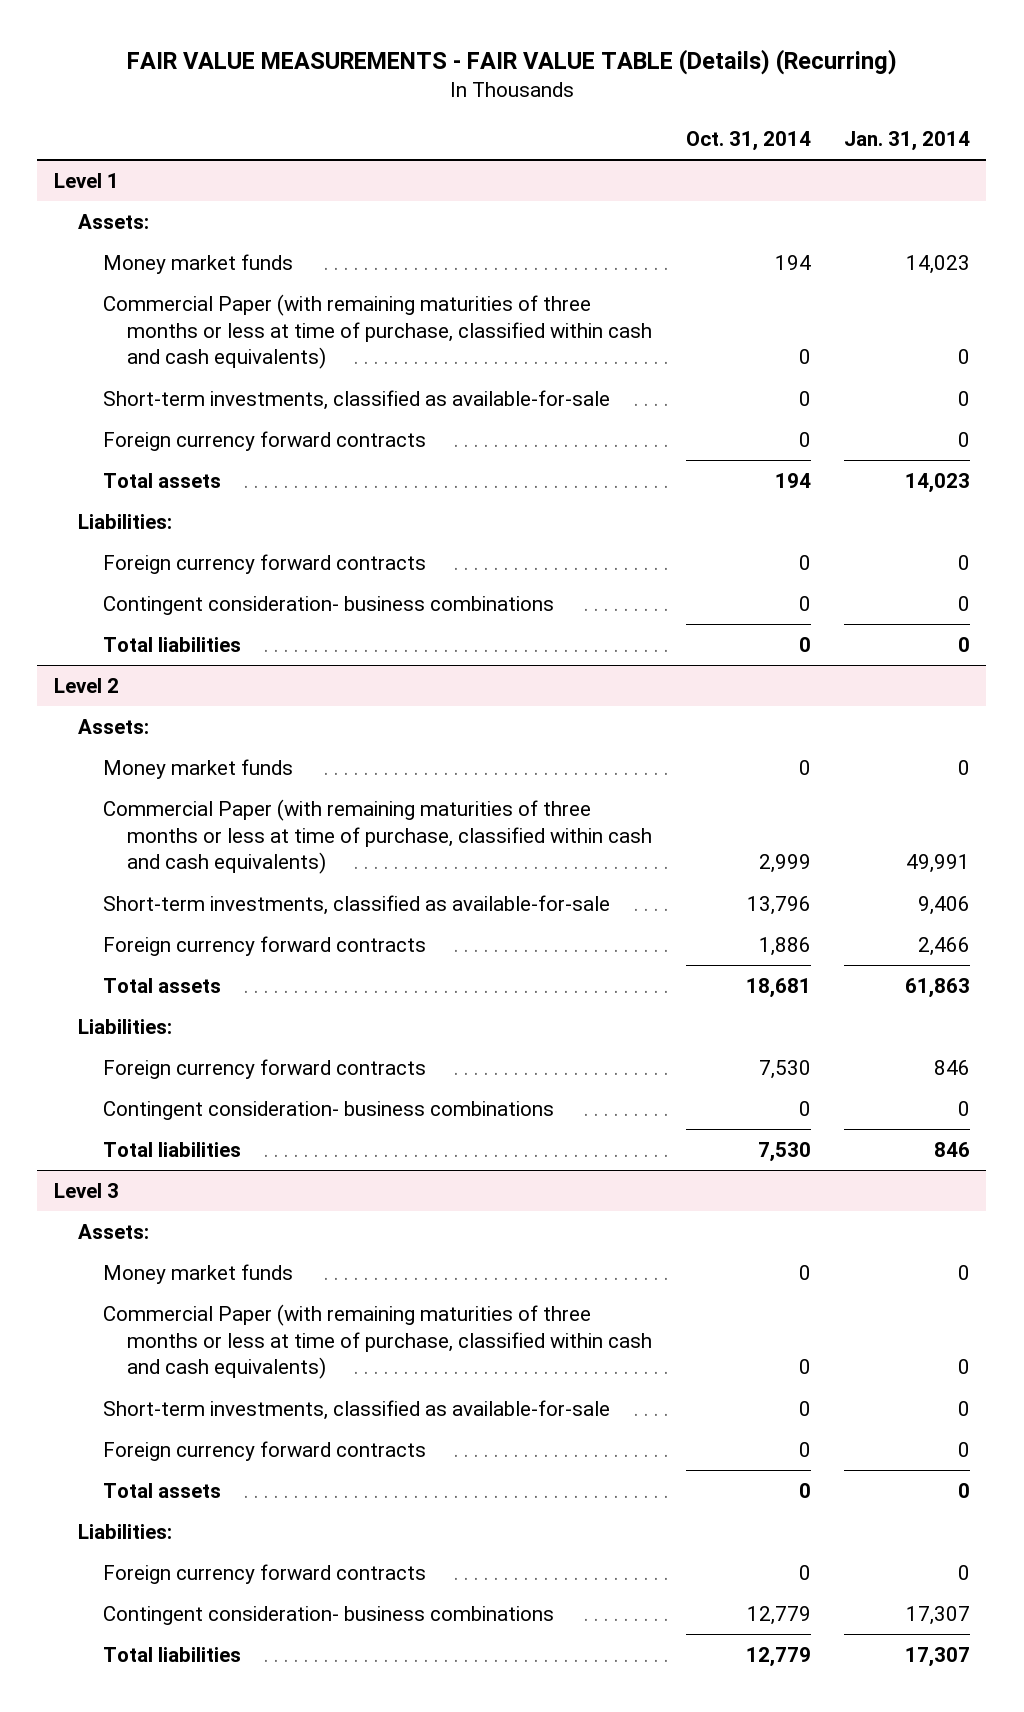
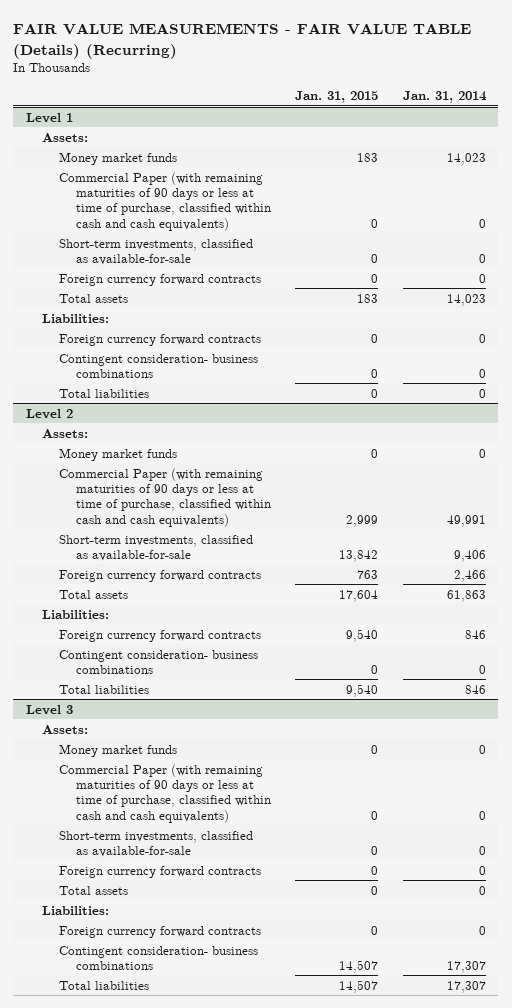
- | Oct. 31, 2014 | Jan. 31, 2014
+ | Jan. 31, 2015 | Jan. 31, 2014
@ Level 1
- Commercial Paper (with remaining maturities of three months or less at time of purchase, classified within cash and cash equivalents) | 0 | 0
+ Commercial Paper (with remaining maturities of 90 days or less at time of purchase, classified within cash and cash equivalents) | 0 | 0
@ Level 2
- Commercial Paper (with remaining maturities of three months or less at time of purchase, classified within cash and cash equivalents) | 2,999 | 49,991
+ Commercial Paper (with remaining maturities of 90 days or less at time of purchase, classified within cash and cash equivalents) | 2,999 | 49,991
@ Level 3
- Commercial Paper (with remaining maturities of three months or less at time of purchase, classified within cash and cash equivalents) | 0 | 0
+ Commercial Paper (with remaining maturities of 90 days or less at time of purchase, classified within cash and cash equivalents) | 0 | 0

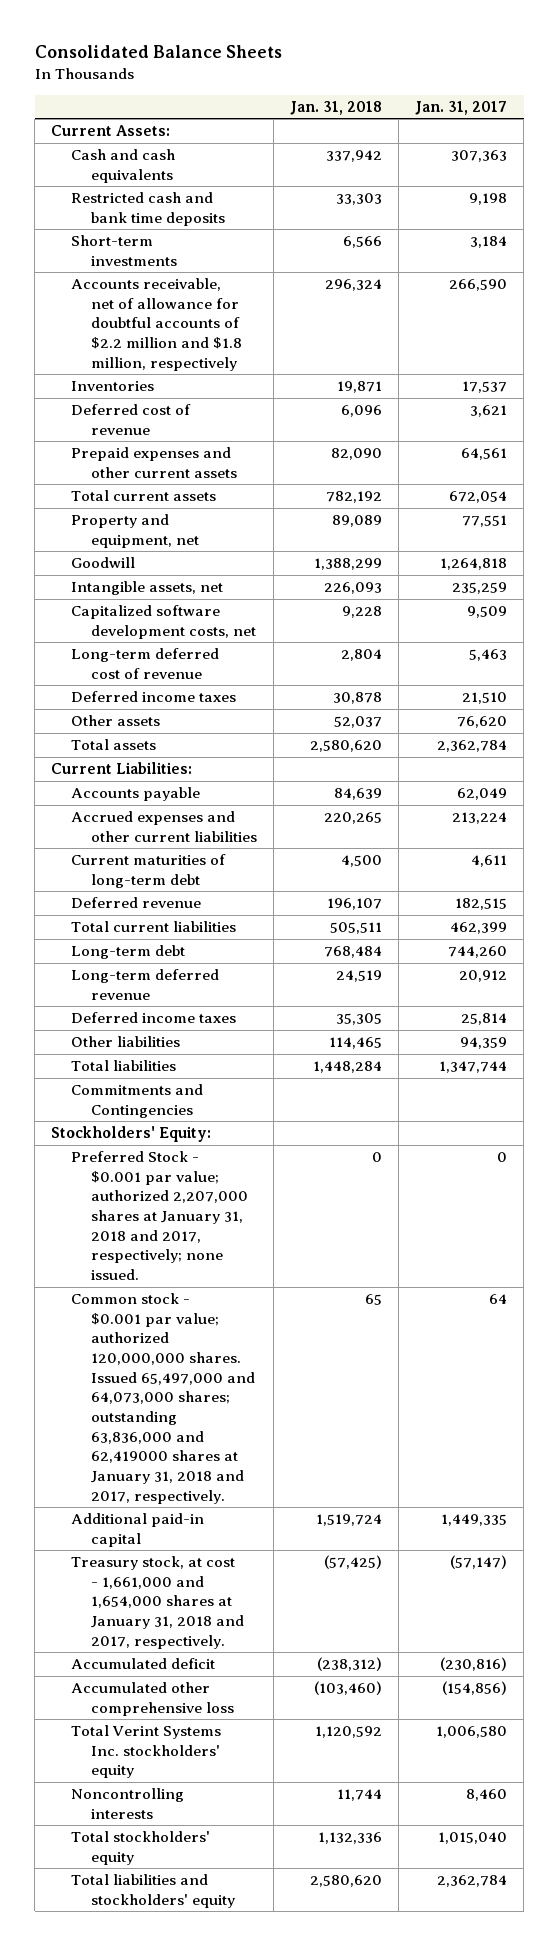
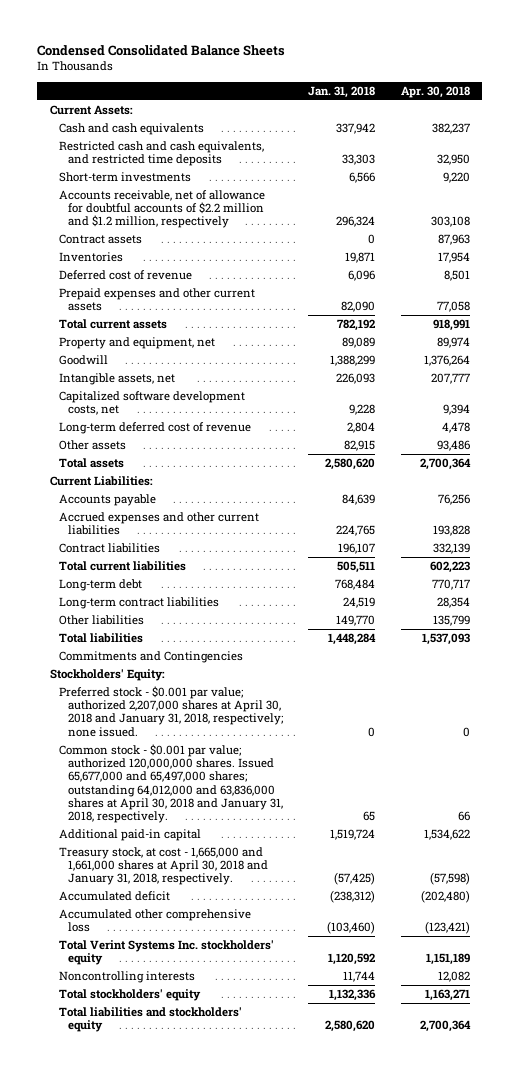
- Consolidated Balance Sheets
+ Condensed Consolidated Balance Sheets
- | Jan. 31, 2018 | Jan. 31, 2017
+ | Jan. 31, 2018 | Apr. 30, 2018
- Restricted cash and bank time deposits | 33,303 | 9,198
+ Restricted cash and cash equivalents, and restricted time deposits | 33,303 | 32,950
- Accounts receivable, net of allowance for doubtful accounts of $2.2 million and $1.8 million, respectively | 296,324 | 266,590
+ Accounts receivable, net of allowance for doubtful accounts of $2.2 million and $1.2 million, respectively | 296,324 | 303,108
+ Contract assets | 0 | 87,963
- Deferred income taxes | 30,878 | 21,510
- Other assets | 52,037 | 76,620
+ Other assets | 82,915 | 93,486
- Accrued expenses and other current liabilities | 220,265 | 213,224
- Current maturities of long-term debt | 4,500 | 4,611
- Deferred revenue | 196,107 | 182,515
+ Accrued expenses and other current liabilities | 224,765 | 193,828
+ Contract liabilities | 196,107 | 332,139
- Long-term deferred revenue | 24,519 | 20,912
- Deferred income taxes | 35,305 | 25,814
- Other liabilities | 114,465 | 94,359
+ Long-term contract liabilities | 24,519 | 28,354
+ Other liabilities | 149,770 | 135,799
- Preferred Stock - $0.001 par value; authorized 2,207,000 shares at January 31, 2018 and 2017, respectively; none issued. | 0 | 0
- Common stock - $0.001 par value; authorized 120,000,000 shares. Issued 65,497,000 and 64,073,000 shares; outstanding 63,836,000 and 62,419000 shares at January 31, 2018 and 2017, respectively. | 65 | 64
+ Preferred stock - $0.001 par value; authorized 2,207,000 shares at April 30, 2018 and January 31, 2018, respectively; none issued. | 0 | 0
+ Common stock - $0.001 par value; authorized 120,000,000 shares. Issued 65,677,000 and 65,497,000 shares; outstanding 64,012,000 and 63,836,000 shares at April 30, 2018 and January 31, 2018, respectively. | 65 | 66
- Treasury stock, at cost - 1,661,000 and 1,654,000 shares at January 31, 2018 and 2017, respectively. | (57,425) | (57,147)
+ Treasury stock, at cost - 1,665,000 and 1,661,000 shares at April 30, 2018 and January 31, 2018, respectively. | (57,425) | (57,598)

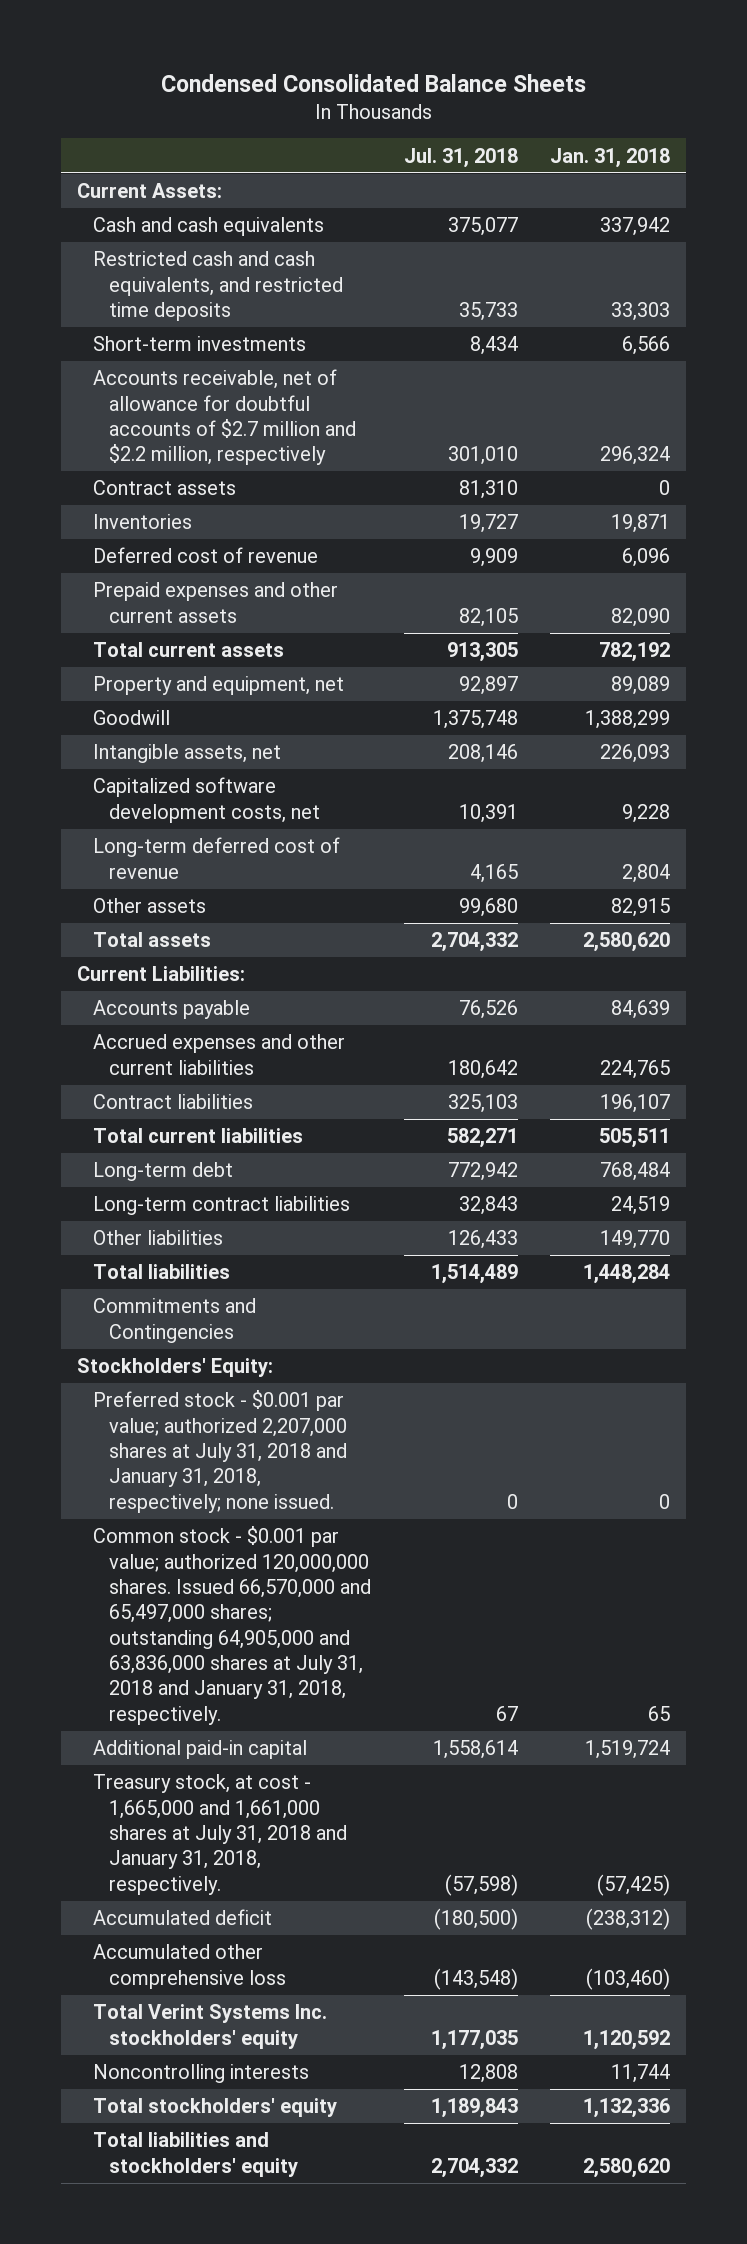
- | Jan. 31, 2018 | Apr. 30, 2018
+ | Jul. 31, 2018 | Jan. 31, 2018
- Accounts receivable, net of allowance for doubtful accounts of $2.2 million and $1.2 million, respectively | 296,324 | 303,108
+ Accounts receivable, net of allowance for doubtful accounts of $2.7 million and $2.2 million, respectively | 301,010 | 296,324
- Preferred stock - $0.001 par value; authorized 2,207,000 shares at April 30, 2018 and January 31, 2018, respectively; none issued. | 0 | 0
- Common stock - $0.001 par value; authorized 120,000,000 shares. Issued 65,677,000 and 65,497,000 shares; outstanding 64,012,000 and 63,836,000 shares at April 30, 2018 and January 31, 2018, respectively. | 65 | 66
+ Preferred stock - $0.001 par value; authorized 2,207,000 shares at July 31, 2018 and January 31, 2018, respectively; none issued. | 0 | 0
+ Common stock - $0.001 par value; authorized 120,000,000 shares. Issued 66,570,000 and 65,497,000 shares; outstanding 64,905,000 and 63,836,000 shares at July 31, 2018 and January 31, 2018, respectively. | 67 | 65
- Treasury stock, at cost - 1,665,000 and 1,661,000 shares at April 30, 2018 and January 31, 2018, respectively. | (57,425) | (57,598)
+ Treasury stock, at cost - 1,665,000 and 1,661,000 shares at July 31, 2018 and January 31, 2018, respectively. | (57,598) | (57,425)

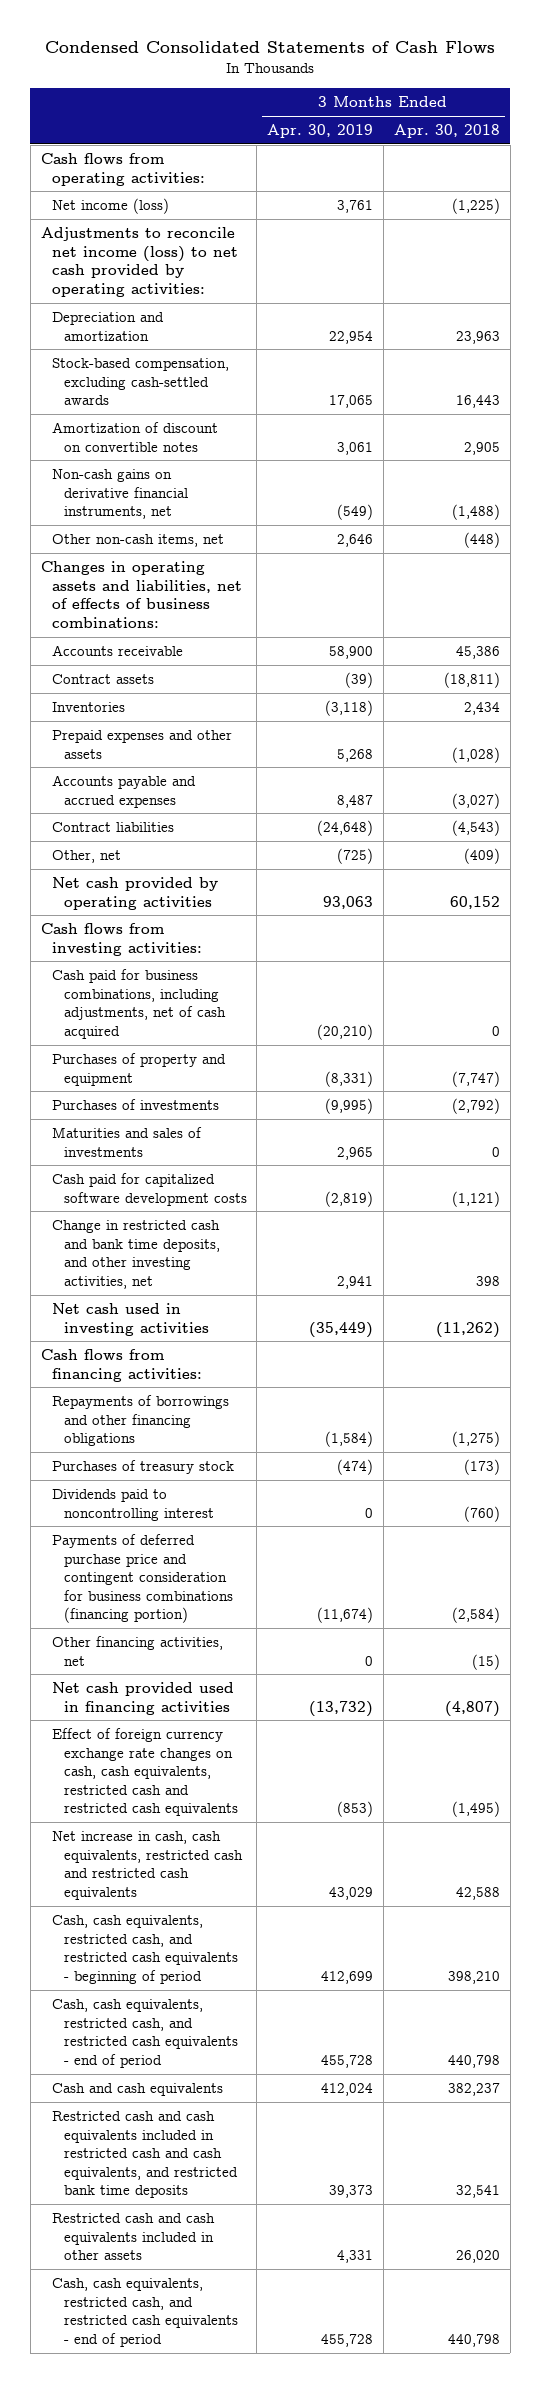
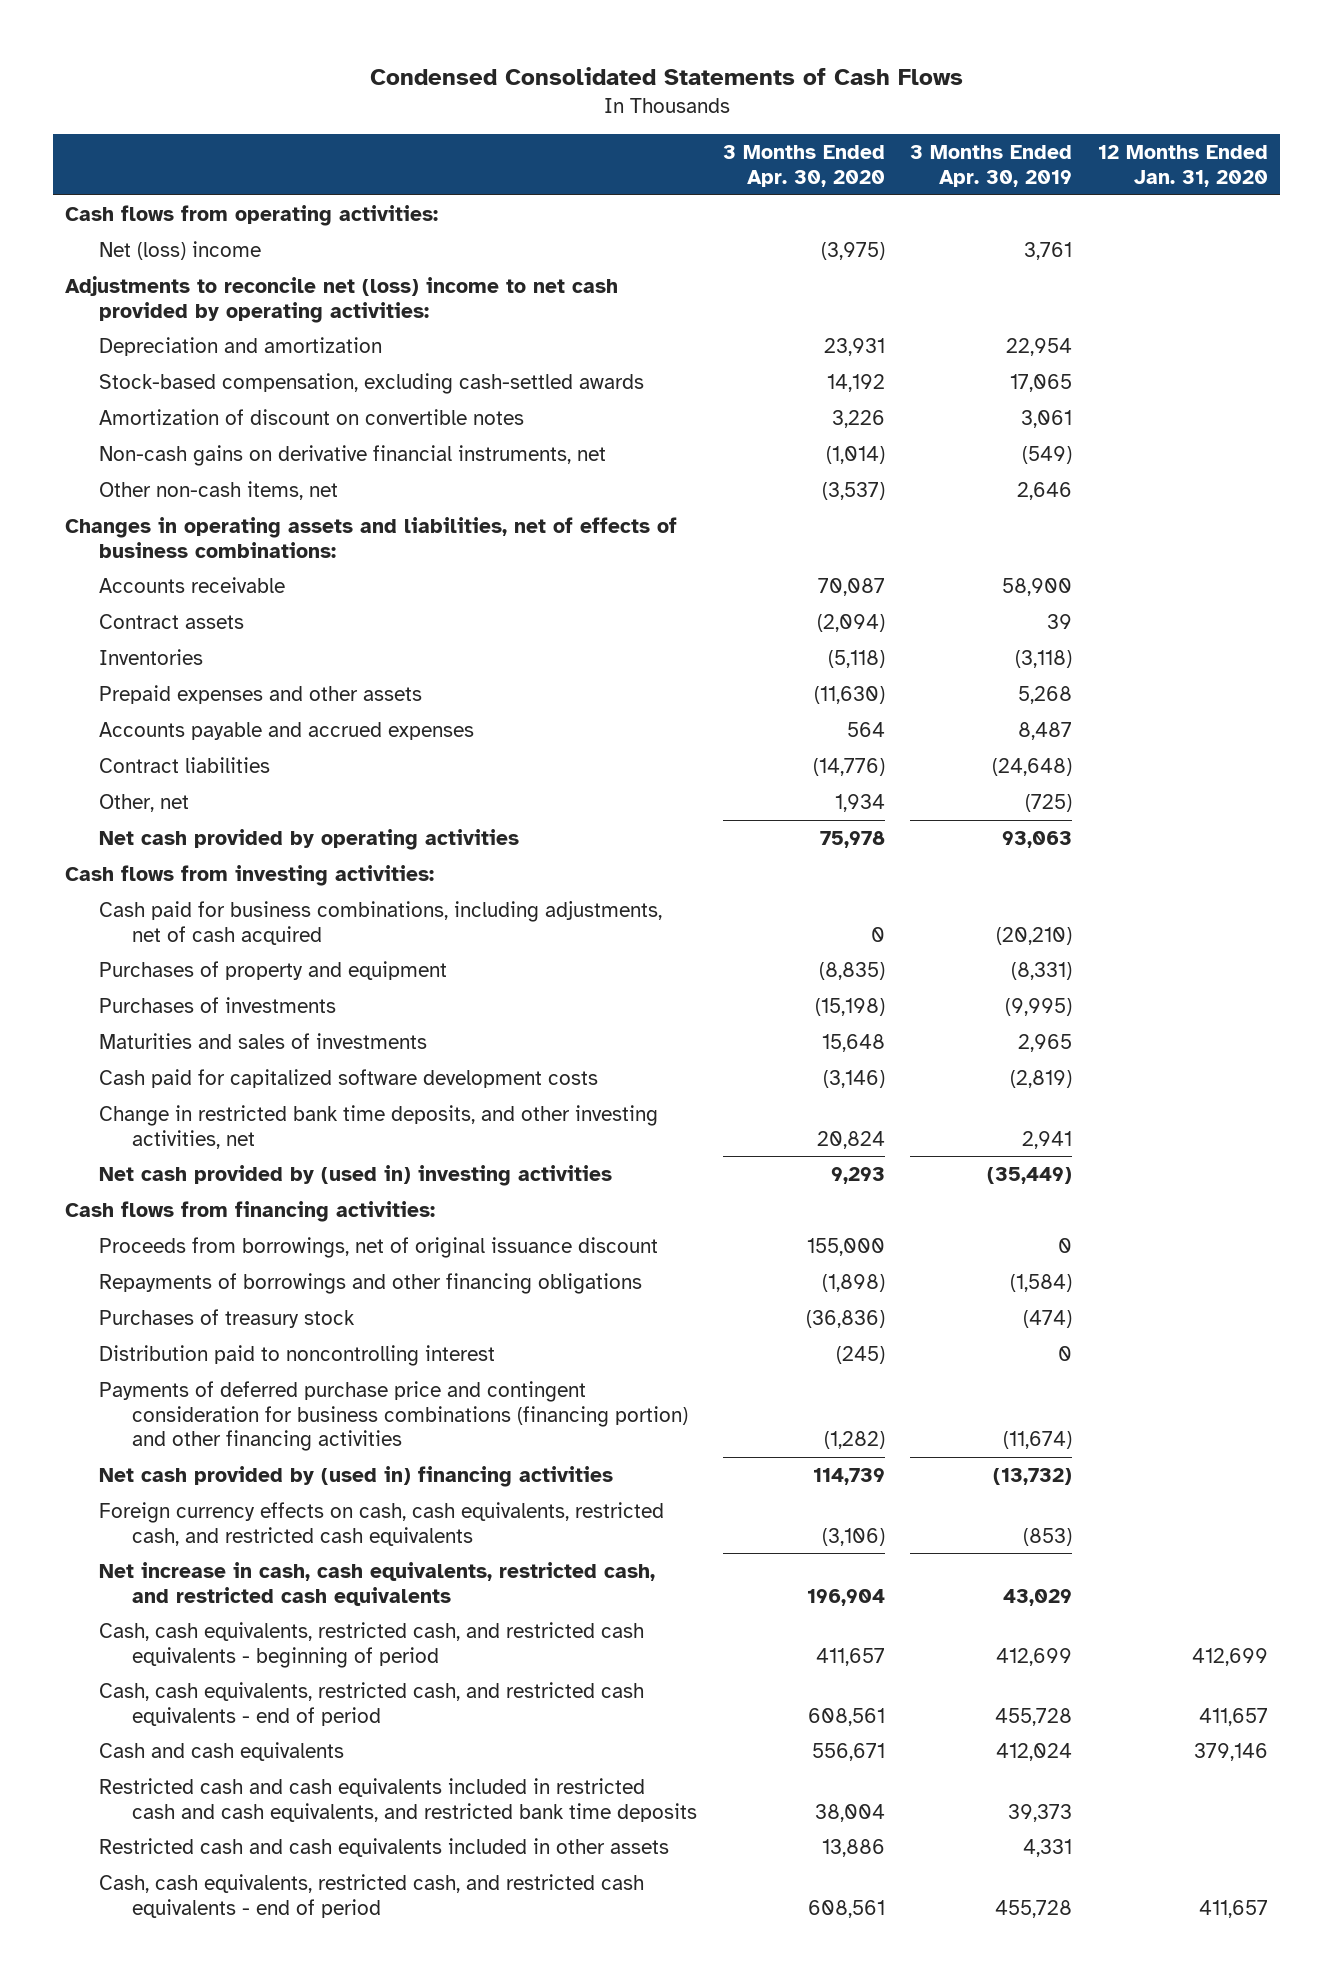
- | 3 Months Ended Apr. 30, 2019 | 3 Months Ended Apr. 30, 2018
+ | 3 Months Ended Apr. 30, 2020 | 3 Months Ended Apr. 30, 2019 | 12 Months Ended Jan. 31, 2020
- Net income (loss) | 3,761 | (1,225)
- Adjustments to reconcile net income (loss) to net cash provided by operating activities:
+ Net (loss) income | (3,975) | 3,761 |
+ Adjustments to reconcile net (loss) income to net cash provided by operating activities:
- Contract assets | (39) | (18,811)
+ Contract assets | (2,094) | 39 |
- Change in restricted cash and bank time deposits, and other investing activities, net | 2,941 | 398
- Net cash used in investing activities | (35,449) | (11,262)
+ Change in restricted bank time deposits, and other investing activities, net | 20,824 | 2,941 |
+ Net cash provided by (used in) investing activities | 9,293 | (35,449) |
+ Proceeds from borrowings, net of original issuance discount | 155,000 | 0 |
- Dividends paid to noncontrolling interest | 0 | (760)
- Payments of deferred purchase price and contingent consideration for business combinations (financing portion) | (11,674) | (2,584)
- Other financing activities, net | 0 | (15)
- Net cash provided used in financing activities | (13,732) | (4,807)
- Effect of foreign currency exchange rate changes on cash, cash equivalents, restricted cash and restricted cash equivalents | (853) | (1,495)
- Net increase in cash, cash equivalents, restricted cash and restricted cash equivalents | 43,029 | 42,588
+ Distribution paid to noncontrolling interest | (245) | 0 |
+ Payments of deferred purchase price and contingent consideration for business combinations (financing portion) and other financing activities | (1,282) | (11,674) |
+ Net cash provided by (used in) financing activities | 114,739 | (13,732) |
+ Foreign currency effects on cash, cash equivalents, restricted cash, and restricted cash equivalents | (3,106) | (853) |
+ Net increase in cash, cash equivalents, restricted cash, and restricted cash equivalents | 196,904 | 43,029 |

